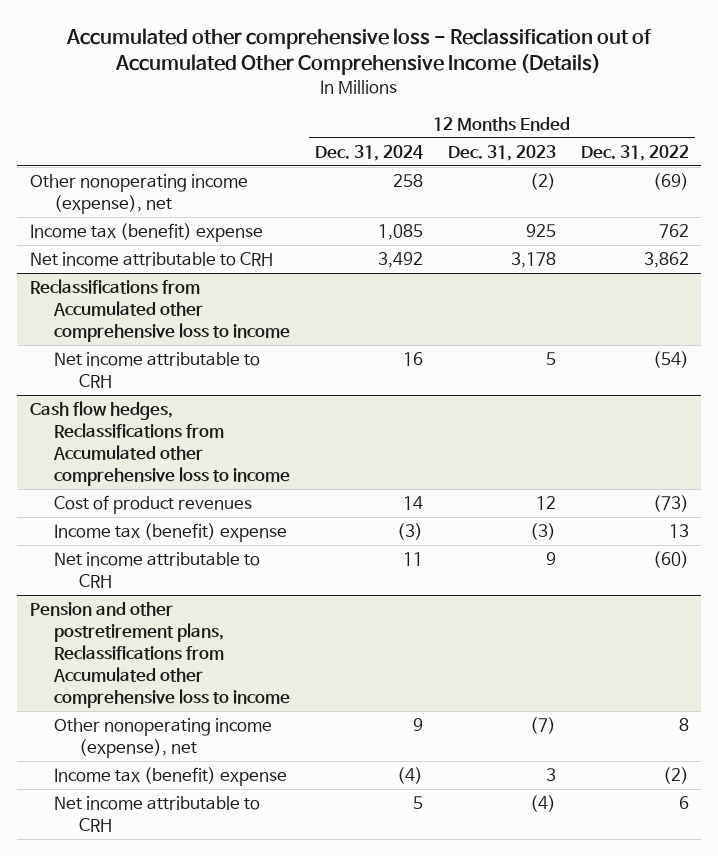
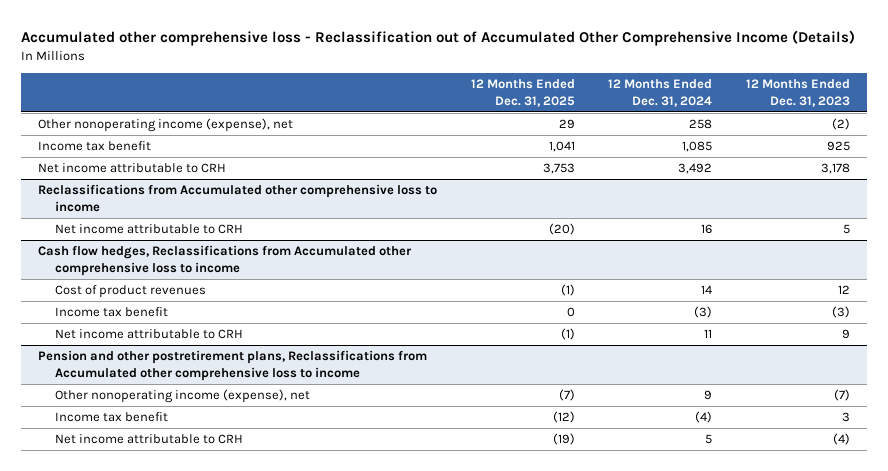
- | 12 Months Ended Dec. 31, 2024 | 12 Months Ended Dec. 31, 2023 | 12 Months Ended Dec. 31, 2022
+ | 12 Months Ended Dec. 31, 2025 | 12 Months Ended Dec. 31, 2024 | 12 Months Ended Dec. 31, 2023
- Income tax (benefit) expense | 1,085 | 925 | 762
+ Income tax benefit | 1,041 | 1,085 | 925
@ Cash flow hedges, Reclassifications from Accumulated other comprehensive loss to income
- Income tax (benefit) expense | (3) | (3) | 13
+ Income tax benefit | 0 | (3) | (3)
@ Pension and other postretirement plans, Reclassifications from Accumulated other comprehensive loss to income
- Income tax (benefit) expense | (4) | 3 | (2)
+ Income tax benefit | (12) | (4) | 3

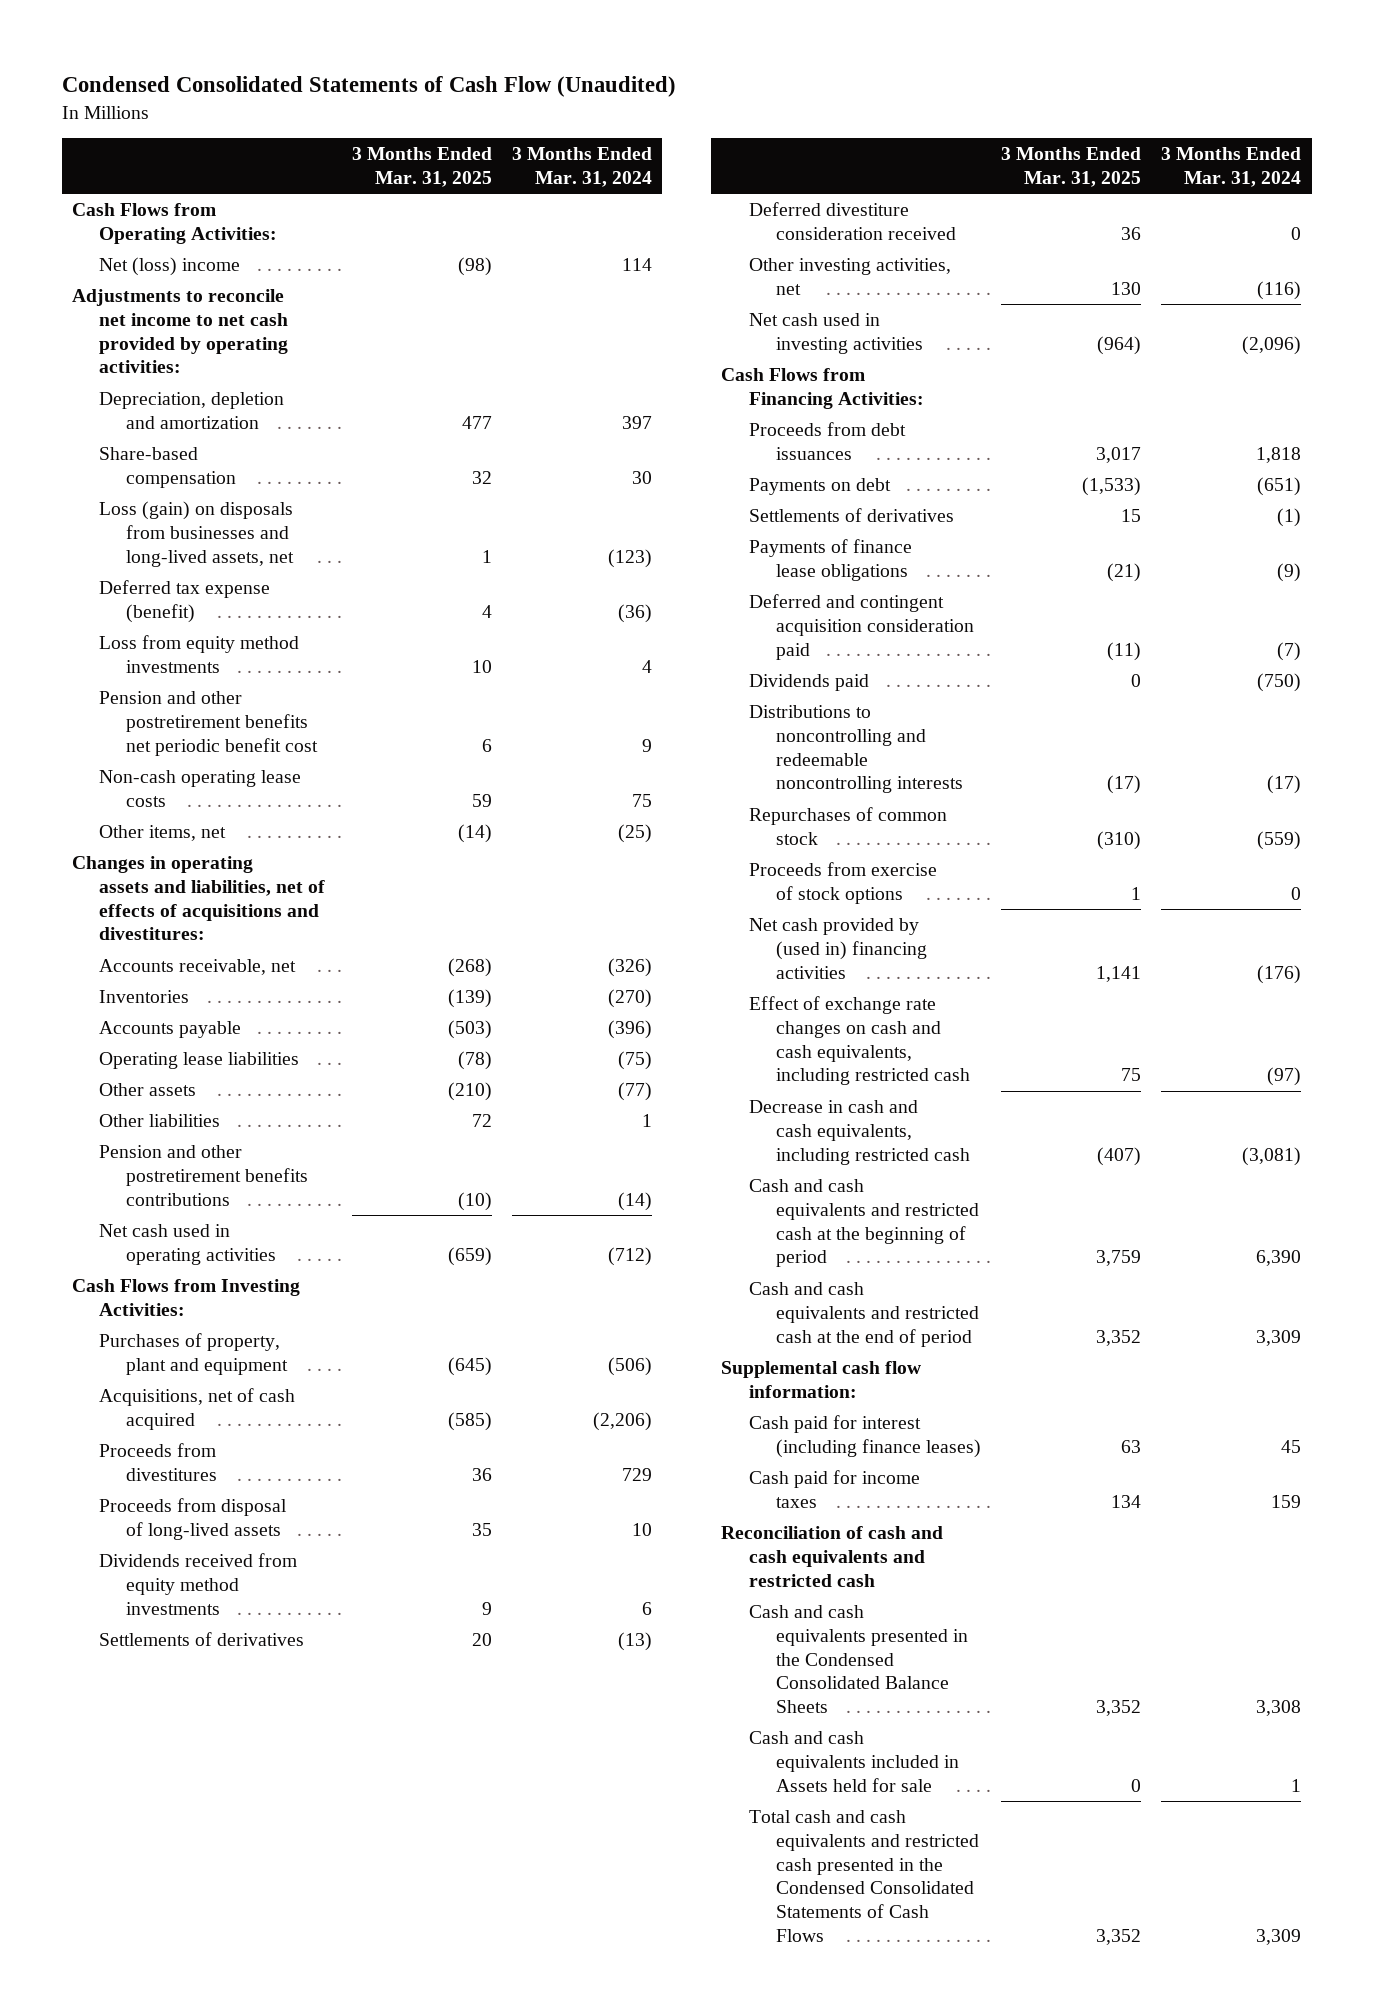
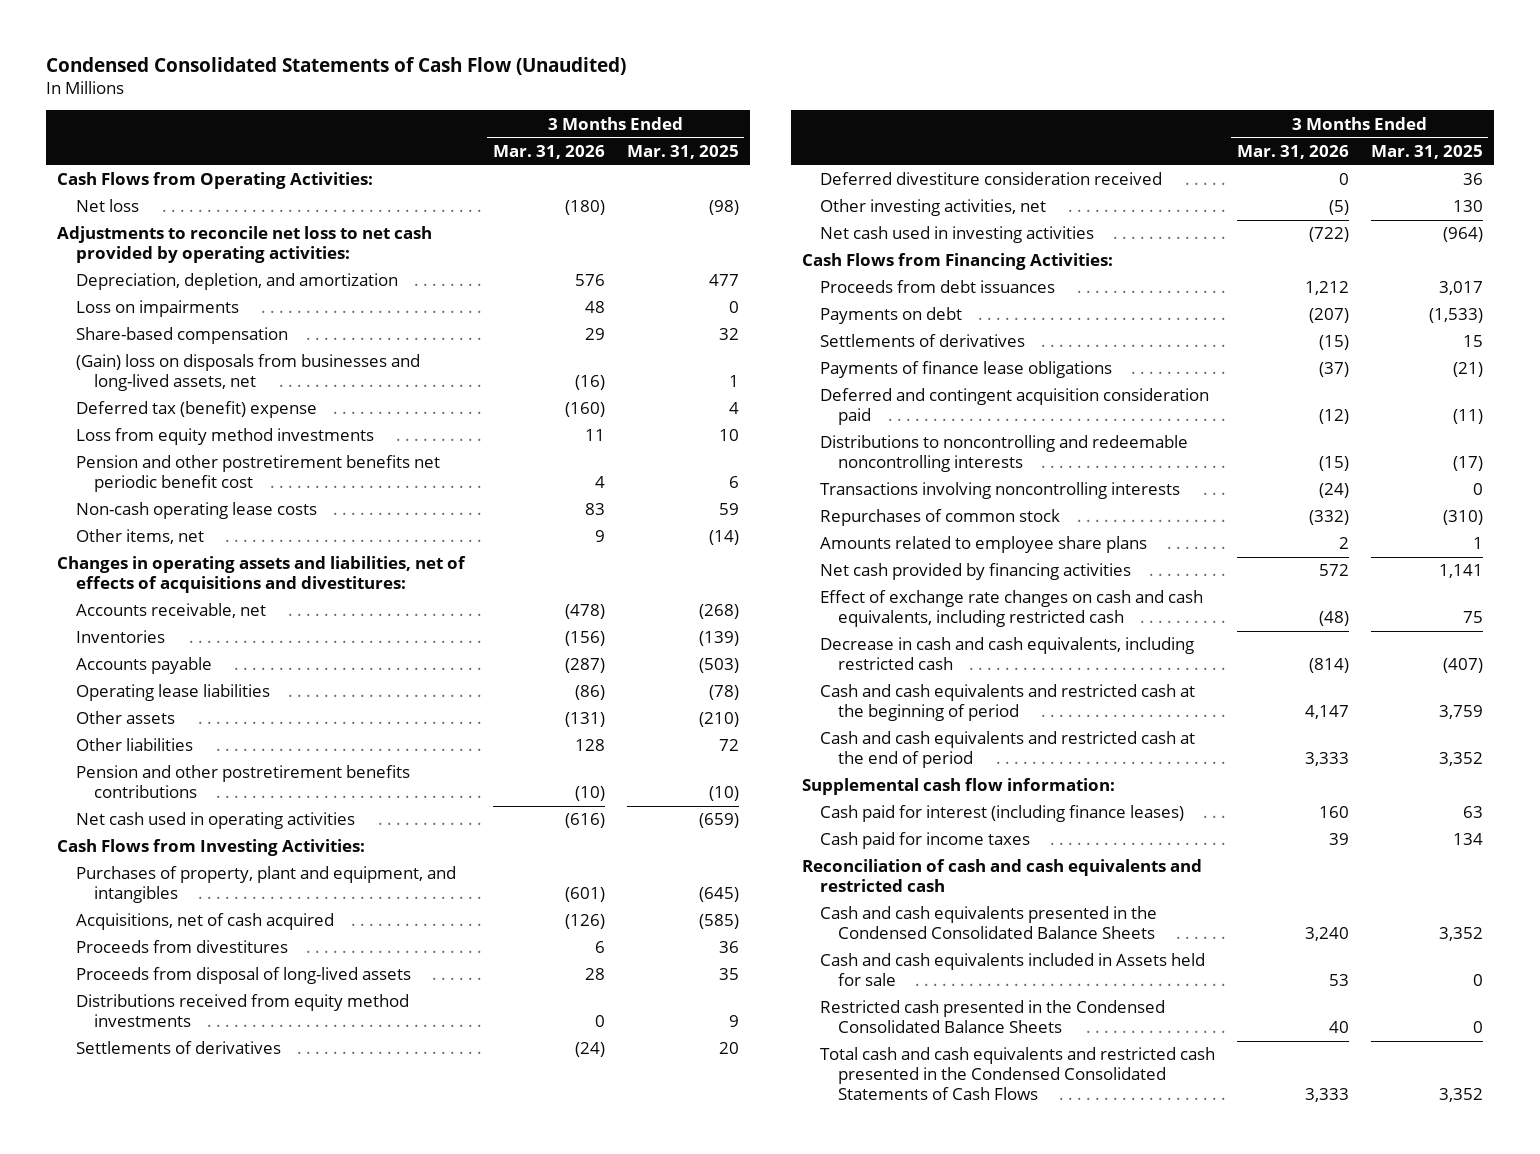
- | 3 Months Ended Mar. 31, 2025 | 3 Months Ended Mar. 31, 2024
+ | 3 Months Ended Mar. 31, 2026 | 3 Months Ended Mar. 31, 2025
- Net (loss) income | (98) | 114
- Adjustments to reconcile net income to net cash provided by operating activities:
- Depreciation, depletion and amortization | 477 | 397
+ Net loss | (180) | (98)
+ Adjustments to reconcile net loss to net cash provided by operating activities:
+ Depreciation, depletion, and amortization | 576 | 477
+ Loss on impairments | 48 | 0
- Loss (gain) on disposals from businesses and long-lived assets, net | 1 | (123)
- Deferred tax expense (benefit) | 4 | (36)
+ (Gain) loss on disposals from businesses and long-lived assets, net | (16) | 1
+ Deferred tax (benefit) expense | (160) | 4
- Purchases of property, plant and equipment | (645) | (506)
+ Purchases of property, plant and equipment, and intangibles | (601) | (645)
- Dividends received from equity method investments | 9 | 6
+ Distributions received from equity method investments | 0 | 9
- Dividends paid | 0 | (750)
+ Transactions involving noncontrolling interests | (24) | 0
- Proceeds from exercise of stock options | 1 | 0
- Net cash provided by (used in) financing activities | 1,141 | (176)
+ Amounts related to employee share plans | 2 | 1
+ Net cash provided by financing activities | 572 | 1,141
+ Restricted cash presented in the Condensed Consolidated Balance Sheets | 40 | 0

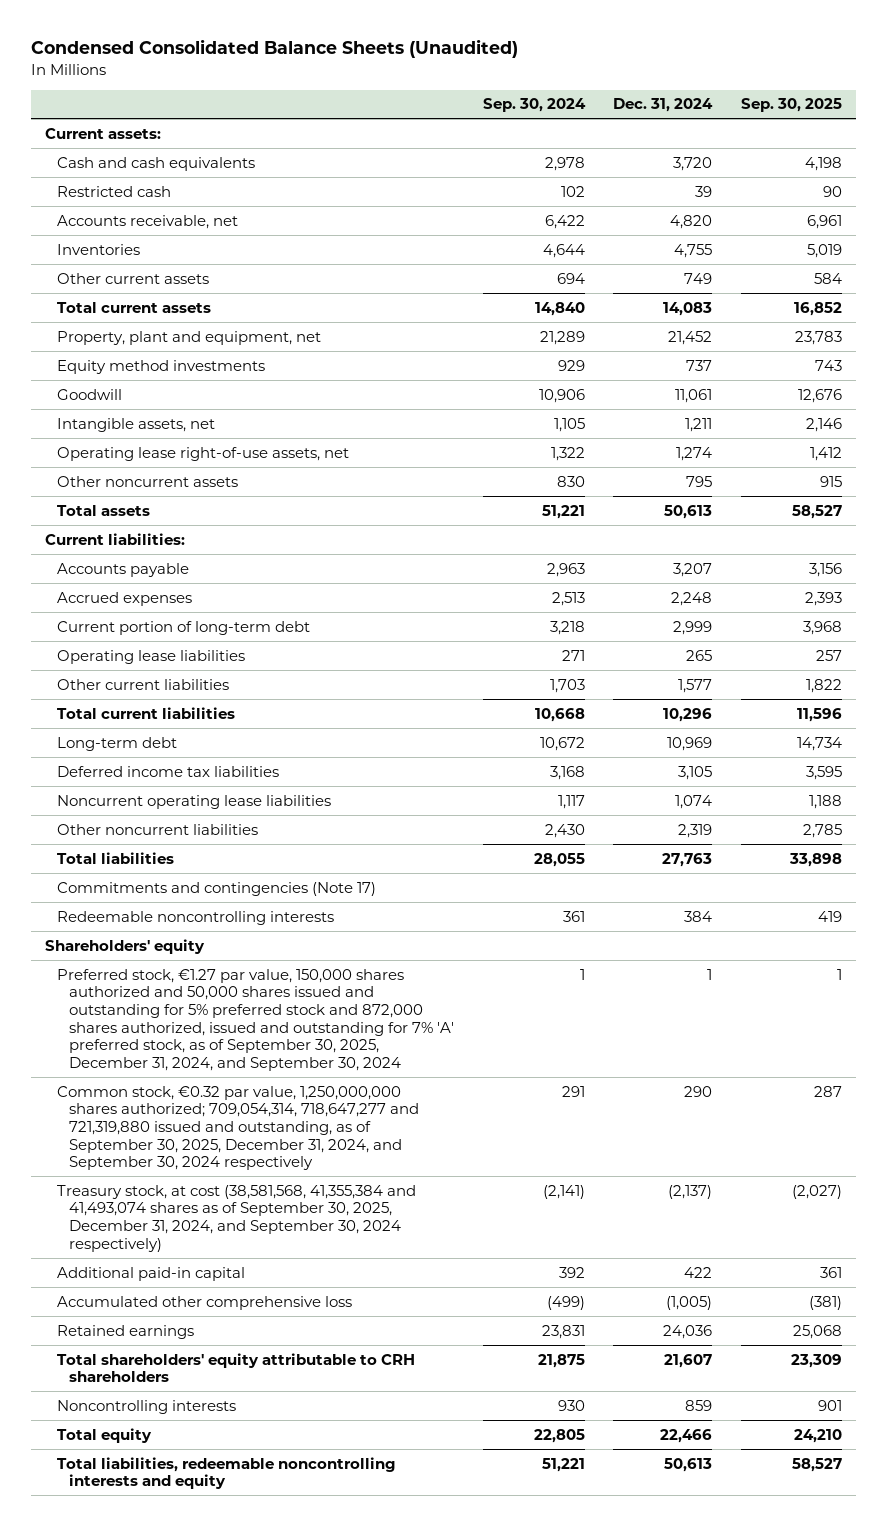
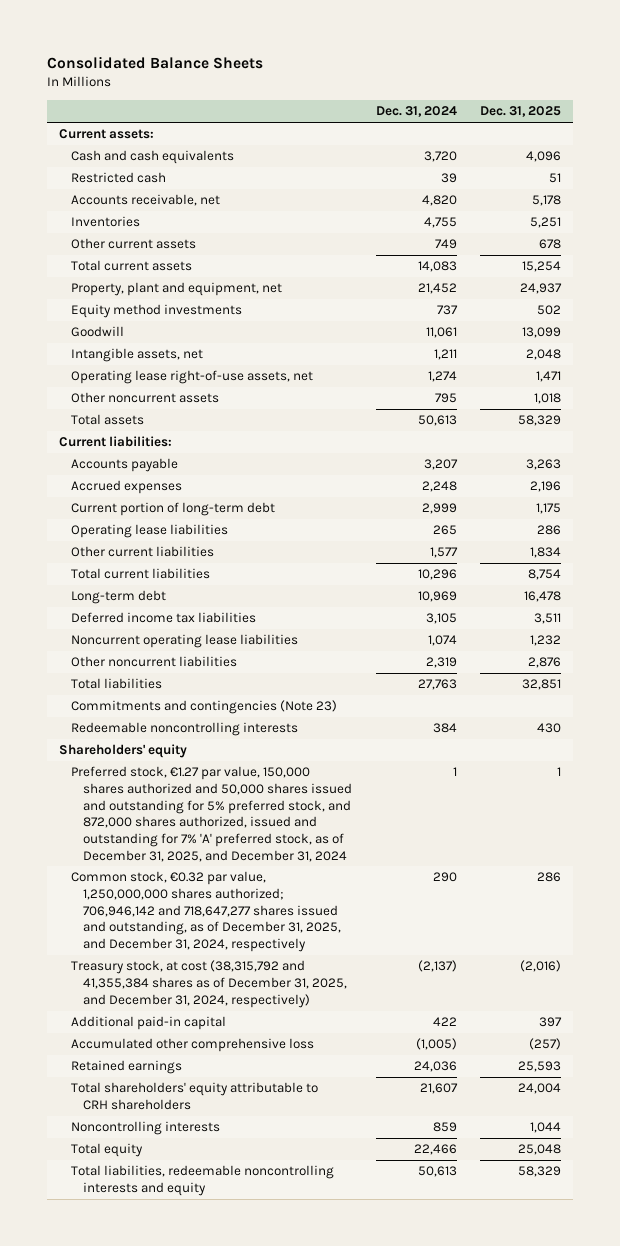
- Condensed Consolidated Balance Sheets (Unaudited)
+ Consolidated Balance Sheets
- | Sep. 30, 2024 | Dec. 31, 2024 | Sep. 30, 2025
+ | Dec. 31, 2024 | Dec. 31, 2025
- Commitments and contingencies (Note 17)
+ Commitments and contingencies (Note 23)
- Preferred stock, €1.27 par value, 150,000 shares authorized and 50,000 shares issued and outstanding for 5% preferred stock and 872,000 shares authorized, issued and outstanding for 7% 'A' preferred stock, as of September 30, 2025, December 31, 2024, and September 30, 2024 | 1 | 1 | 1
- Common stock, €0.32 par value, 1,250,000,000 shares authorized; 709,054,314, 718,647,277 and 721,319,880 issued and outstanding, as of September 30, 2025, December 31, 2024, and September 30, 2024 respectively | 291 | 290 | 287
- Treasury stock, at cost (38,581,568, 41,355,384 and 41,493,074 shares as of September 30, 2025, December 31, 2024, and September 30, 2024 respectively) | (2,141) | (2,137) | (2,027)
+ Preferred stock, €1.27 par value, 150,000 shares authorized and 50,000 shares issued and outstanding for 5% preferred stock, and 872,000 shares authorized, issued and outstanding for 7% 'A' preferred stock, as of December 31, 2025, and December 31, 2024 | 1 | 1
+ Common stock, €0.32 par value, 1,250,000,000 shares authorized; 706,946,142 and 718,647,277 shares issued and outstanding, as of December 31, 2025, and December 31, 2024, respectively | 290 | 286
+ Treasury stock, at cost (38,315,792 and 41,355,384 shares as of December 31, 2025, and December 31, 2024, respectively) | (2,137) | (2,016)

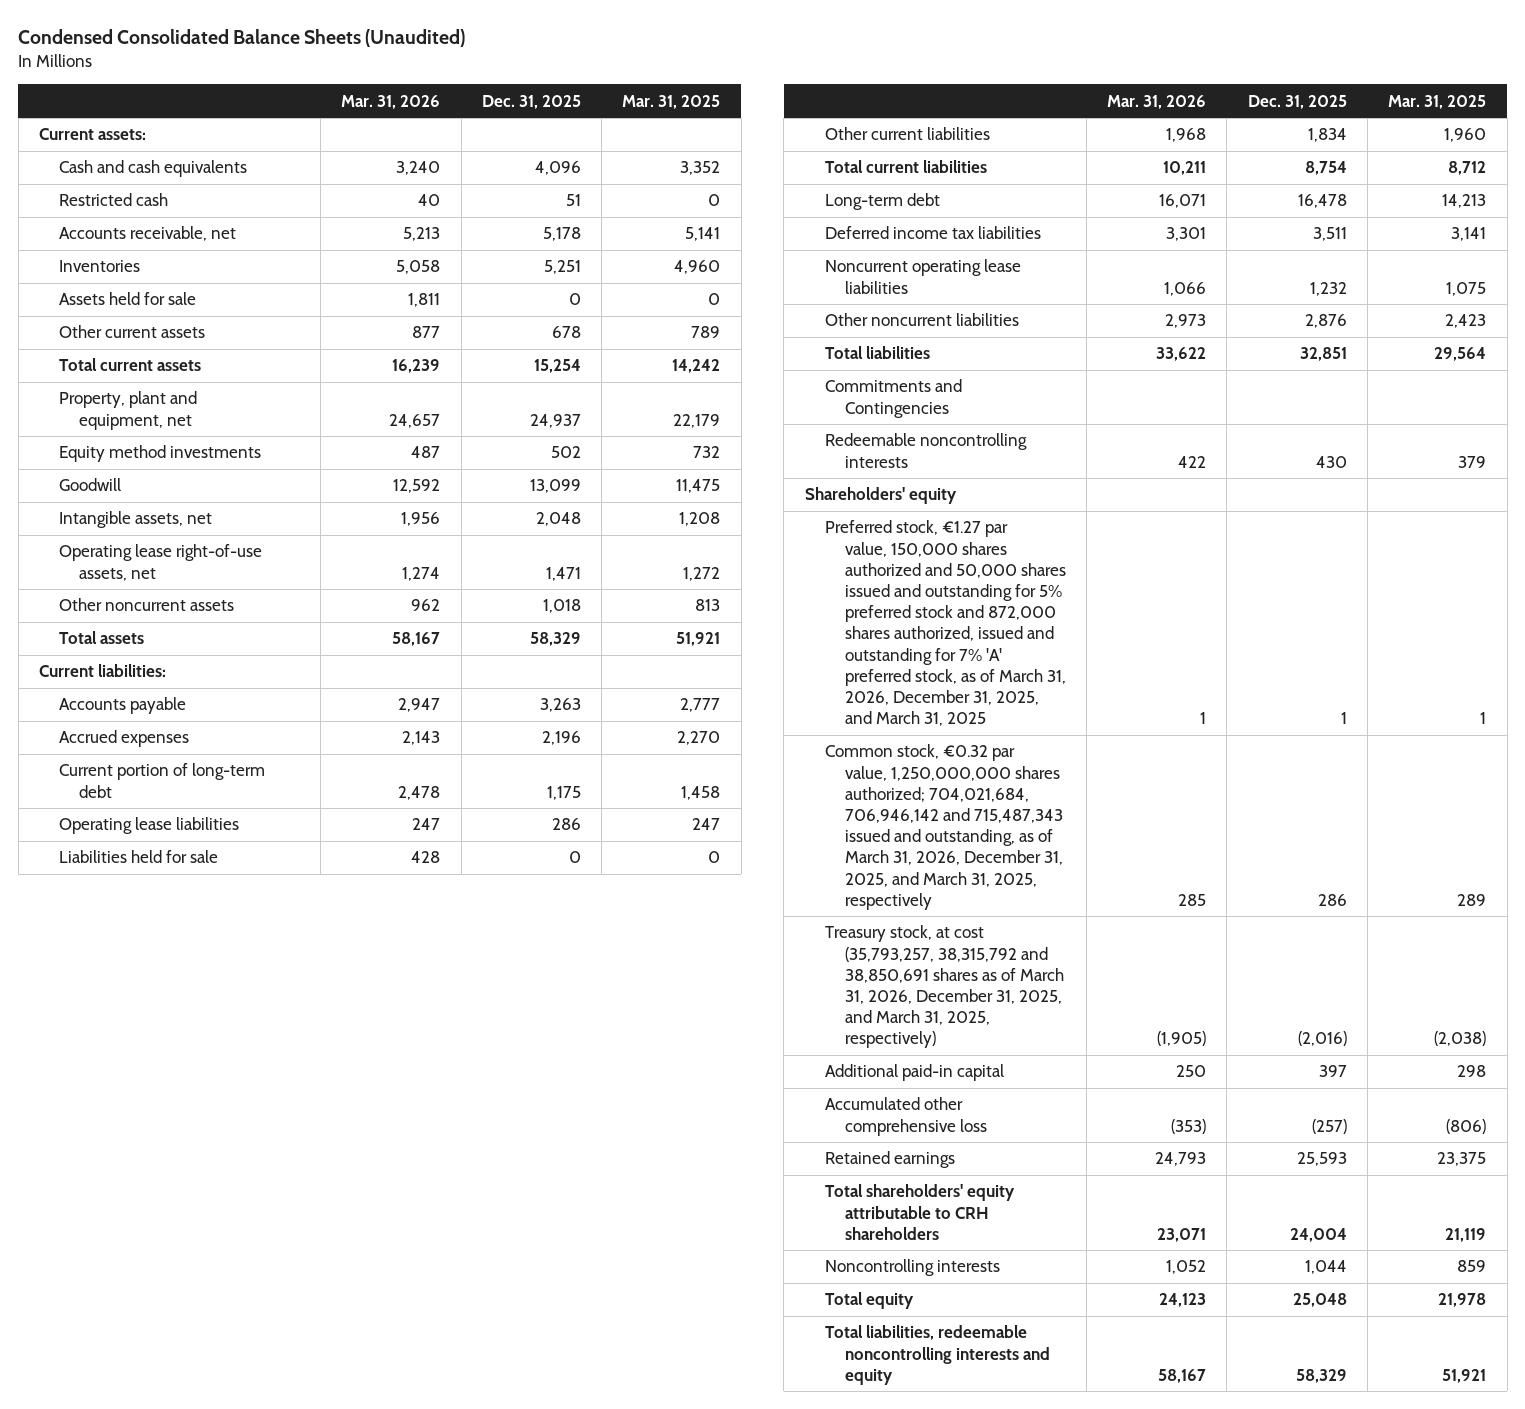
- Consolidated Balance Sheets
+ Condensed Consolidated Balance Sheets (Unaudited)
- | Dec. 31, 2024 | Dec. 31, 2025
+ | Mar. 31, 2026 | Dec. 31, 2025 | Mar. 31, 2025
+ Assets held for sale | 1,811 | 0 | 0
+ Liabilities held for sale | 428 | 0 | 0
- Commitments and contingencies (Note 23)
+ Commitments and Contingencies
- Preferred stock, €1.27 par value, 150,000 shares authorized and 50,000 shares issued and outstanding for 5% preferred stock, and 872,000 shares authorized, issued and outstanding for 7% 'A' preferred stock, as of December 31, 2025, and December 31, 2024 | 1 | 1
- Common stock, €0.32 par value, 1,250,000,000 shares authorized; 706,946,142 and 718,647,277 shares issued and outstanding, as of December 31, 2025, and December 31, 2024, respectively | 290 | 286
- Treasury stock, at cost (38,315,792 and 41,355,384 shares as of December 31, 2025, and December 31, 2024, respectively) | (2,137) | (2,016)
+ Preferred stock, €1.27 par value, 150,000 shares authorized and 50,000 shares issued and outstanding for 5% preferred stock and 872,000 shares authorized, issued and outstanding for 7% 'A' preferred stock, as of March 31, 2026, December 31, 2025, and March 31, 2025 | 1 | 1 | 1
+ Common stock, €0.32 par value, 1,250,000,000 shares authorized; 704,021,684, 706,946,142 and 715,487,343 issued and outstanding, as of March 31, 2026, December 31, 2025, and March 31, 2025, respectively | 285 | 286 | 289
+ Treasury stock, at cost (35,793,257, 38,315,792 and 38,850,691 shares as of March 31, 2026, December 31, 2025, and March 31, 2025, respectively) | (1,905) | (2,016) | (2,038)

